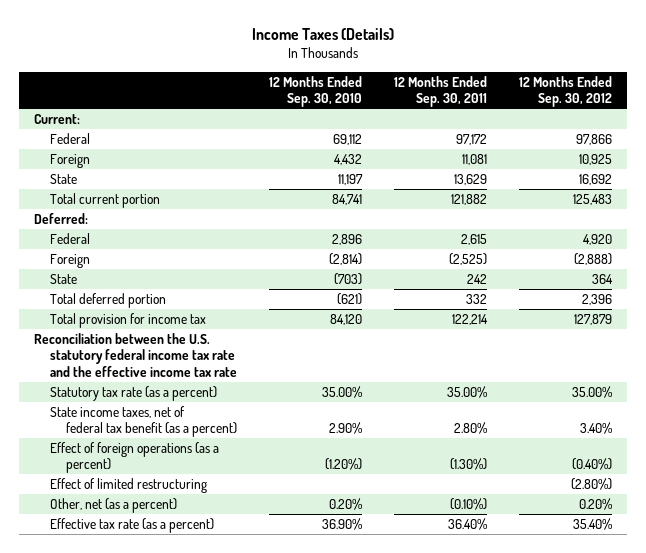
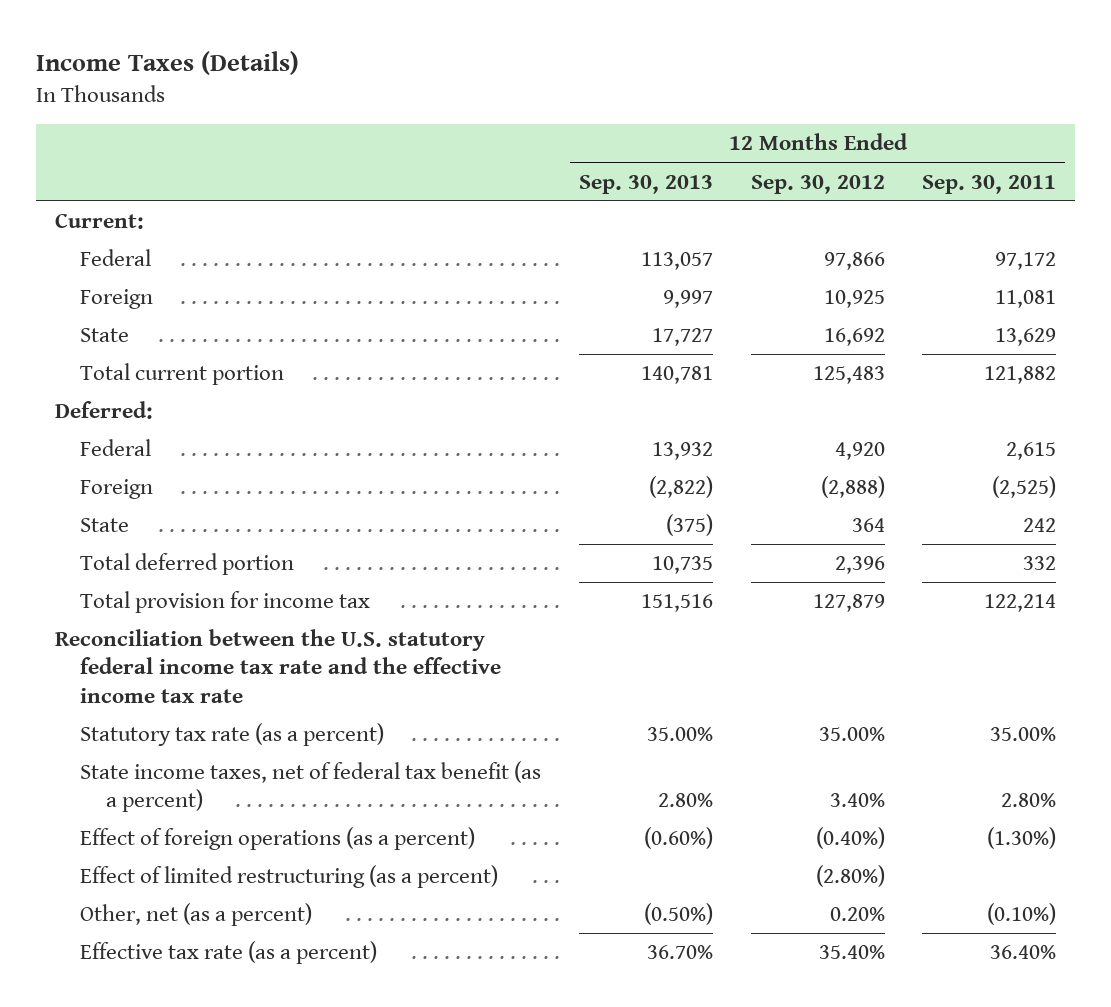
- | 12 Months Ended Sep. 30, 2010 | 12 Months Ended Sep. 30, 2011 | 12 Months Ended Sep. 30, 2012
+ | 12 Months Ended Sep. 30, 2013 | 12 Months Ended Sep. 30, 2012 | 12 Months Ended Sep. 30, 2011
- Effect of limited restructuring | | | (2.80%)
+ Effect of limited restructuring (as a percent) | | (2.80%) |

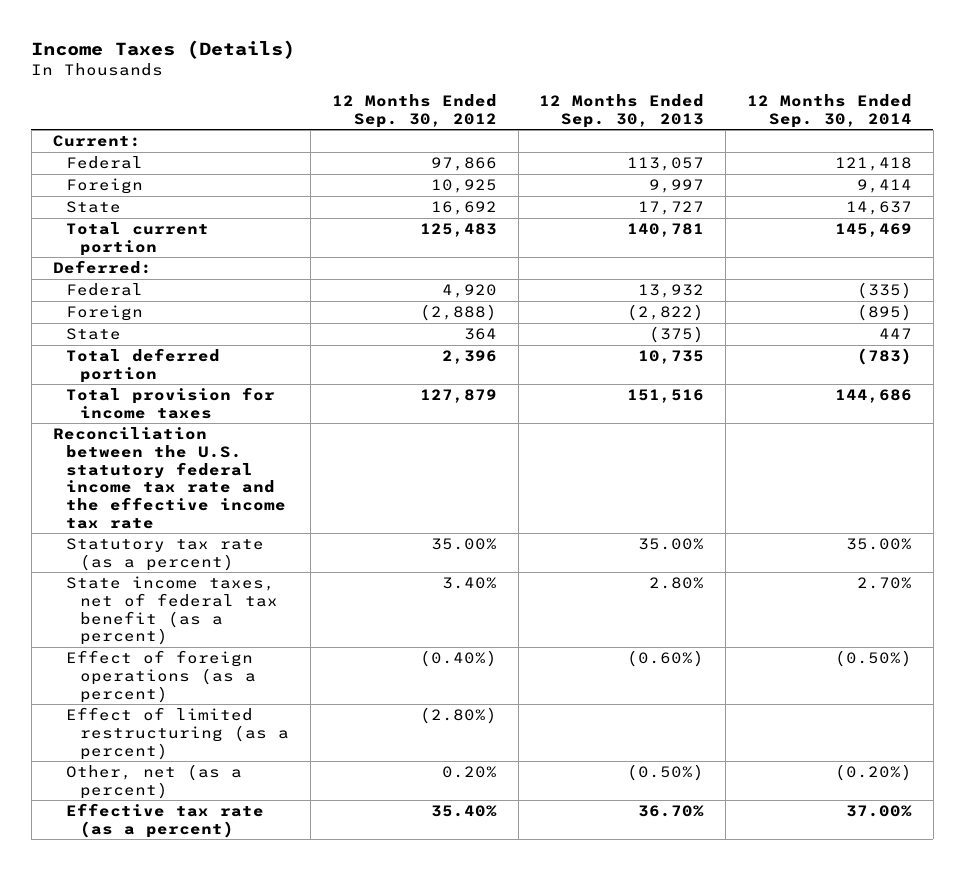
- | 12 Months Ended Sep. 30, 2013 | 12 Months Ended Sep. 30, 2012 | 12 Months Ended Sep. 30, 2011
+ | 12 Months Ended Sep. 30, 2012 | 12 Months Ended Sep. 30, 2013 | 12 Months Ended Sep. 30, 2014
- Total provision for income tax | 151,516 | 127,879 | 122,214
+ Total provision for income taxes | 127,879 | 151,516 | 144,686

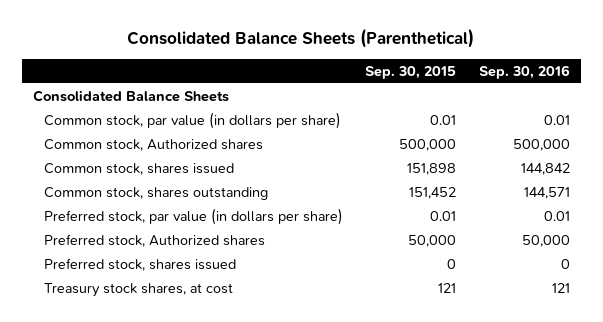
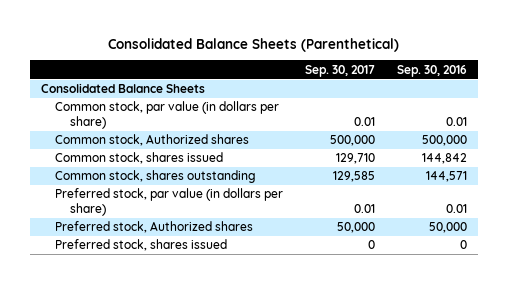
- | Sep. 30, 2015 | Sep. 30, 2016
+ | Sep. 30, 2017 | Sep. 30, 2016
- Treasury stock shares, at cost | 121 | 121

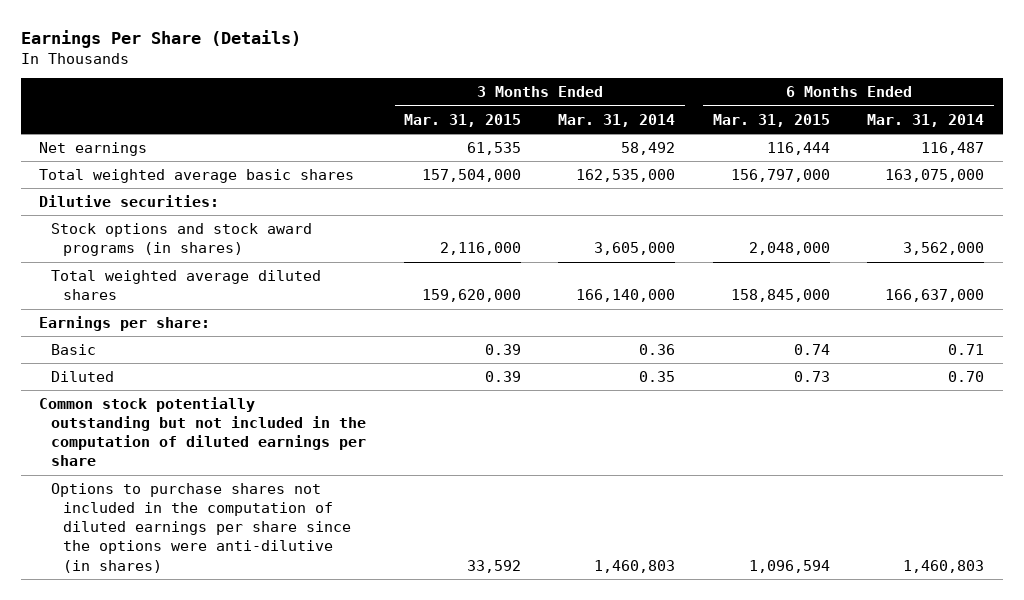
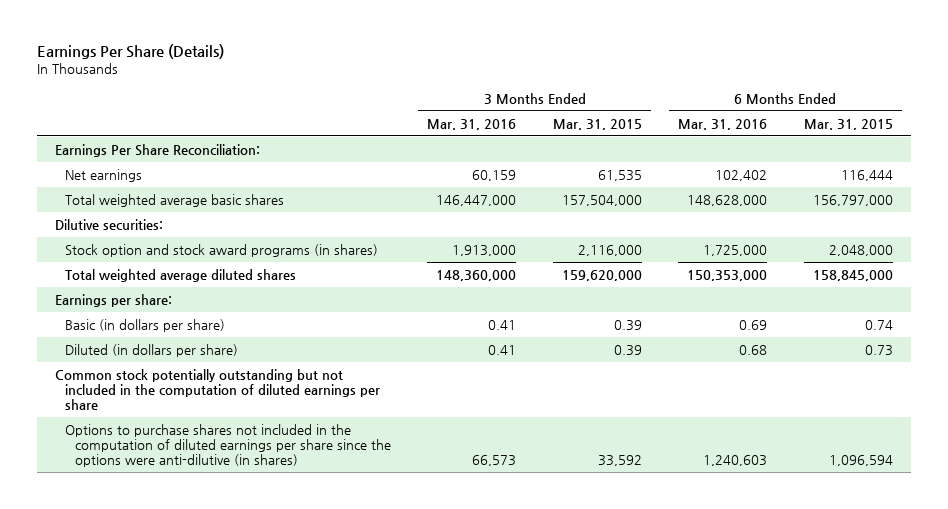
- | 3 Months Ended Mar. 31, 2015 | 3 Months Ended Mar. 31, 2014 | 6 Months Ended Mar. 31, 2015 | 6 Months Ended Mar. 31, 2014
+ | 3 Months Ended Mar. 31, 2016 | 3 Months Ended Mar. 31, 2015 | 6 Months Ended Mar. 31, 2016 | 6 Months Ended Mar. 31, 2015
+ Earnings Per Share Reconciliation:
- Stock options and stock award programs (in shares) | 2,116,000 | 3,605,000 | 2,048,000 | 3,562,000
+ Stock option and stock award programs (in shares) | 1,913,000 | 2,116,000 | 1,725,000 | 2,048,000
- Basic | 0.39 | 0.36 | 0.74 | 0.71
- Diluted | 0.39 | 0.35 | 0.73 | 0.70
+ Basic (in dollars per share) | 0.41 | 0.39 | 0.69 | 0.74
+ Diluted (in dollars per share) | 0.41 | 0.39 | 0.68 | 0.73

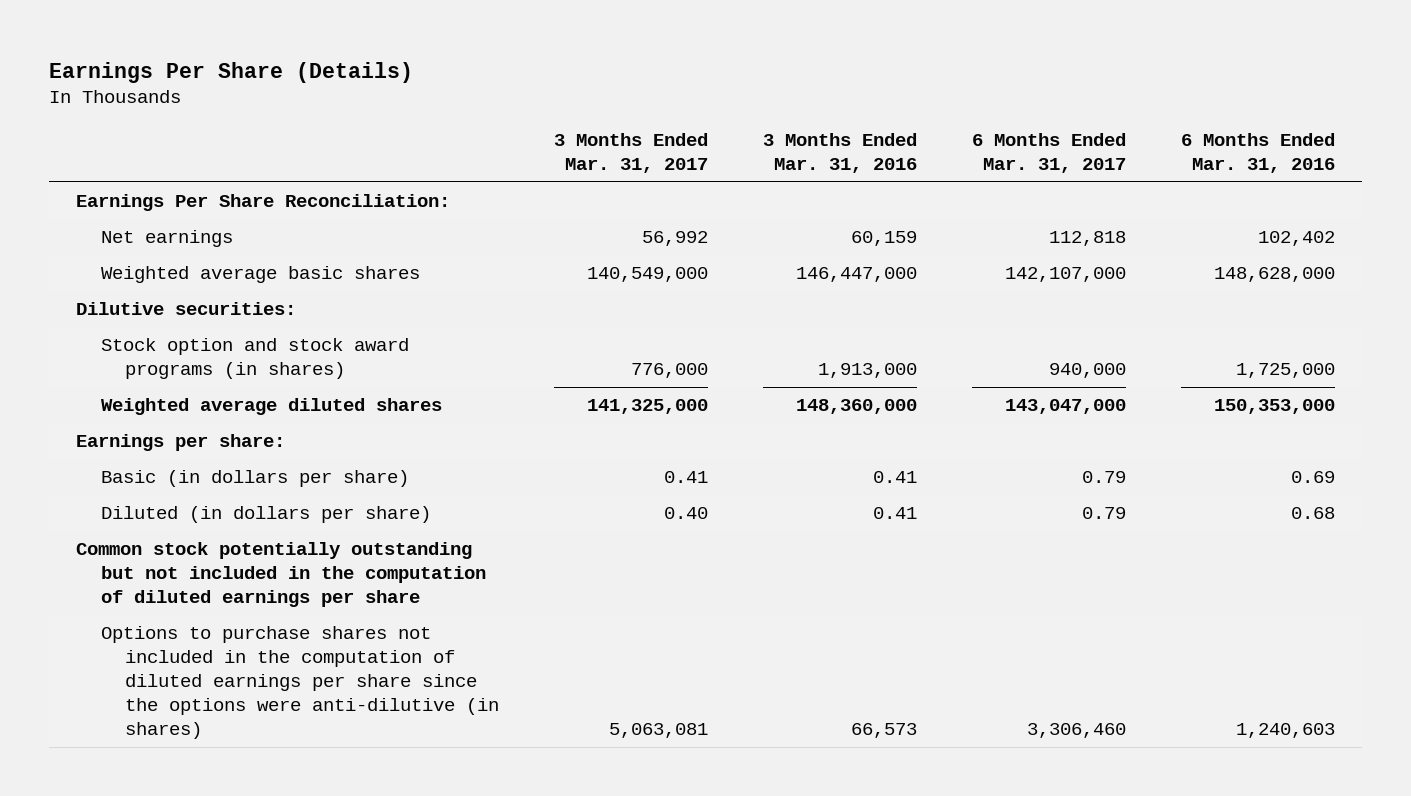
- | 3 Months Ended Mar. 31, 2016 | 3 Months Ended Mar. 31, 2015 | 6 Months Ended Mar. 31, 2016 | 6 Months Ended Mar. 31, 2015
+ | 3 Months Ended Mar. 31, 2017 | 3 Months Ended Mar. 31, 2016 | 6 Months Ended Mar. 31, 2017 | 6 Months Ended Mar. 31, 2016
- Total weighted average basic shares | 146,447,000 | 157,504,000 | 148,628,000 | 156,797,000
+ Weighted average basic shares | 140,549,000 | 146,447,000 | 142,107,000 | 148,628,000
- Total weighted average diluted shares | 148,360,000 | 159,620,000 | 150,353,000 | 158,845,000
+ Weighted average diluted shares | 141,325,000 | 148,360,000 | 143,047,000 | 150,353,000

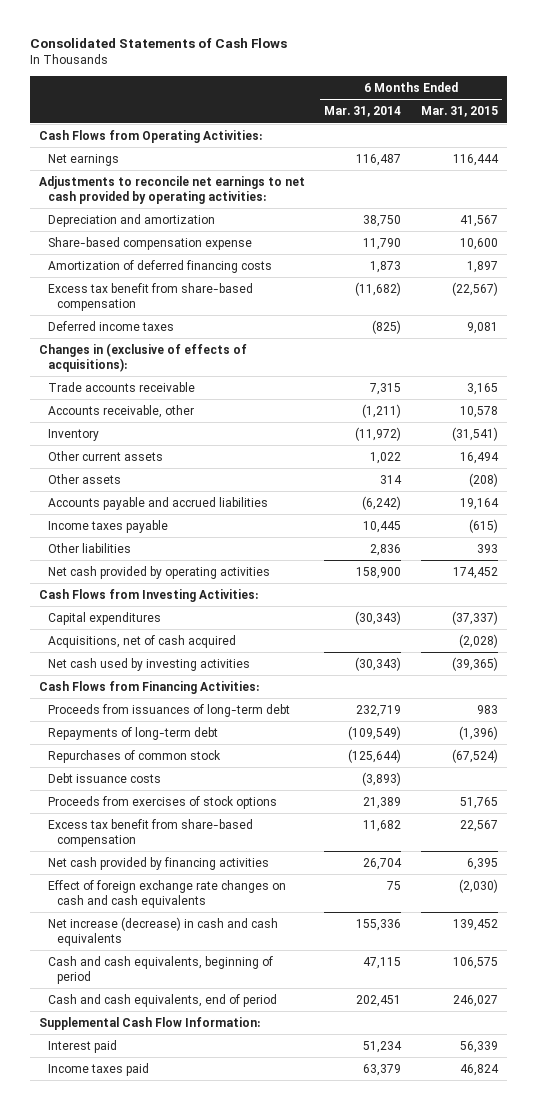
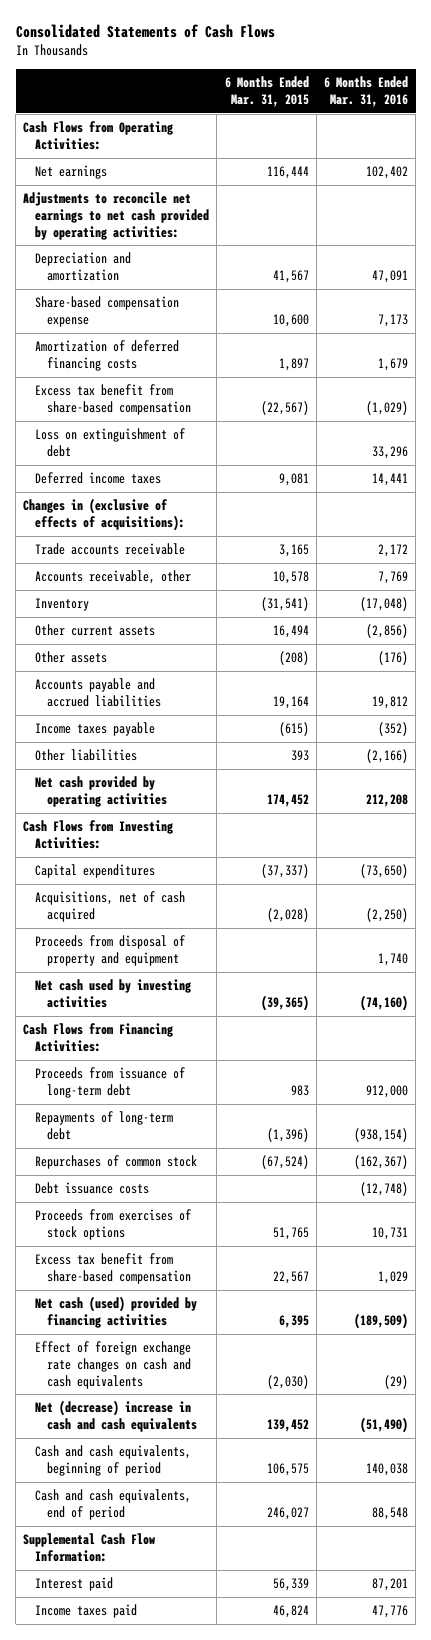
- | 6 Months Ended Mar. 31, 2014 | 6 Months Ended Mar. 31, 2015
+ | 6 Months Ended Mar. 31, 2015 | 6 Months Ended Mar. 31, 2016
+ Loss on extinguishment of debt | | 33,296
+ Proceeds from disposal of property and equipment | | 1,740
- Proceeds from issuances of long-term debt | 232,719 | 983
+ Proceeds from issuance of long-term debt | 983 | 912,000
- Net cash provided by financing activities | 26,704 | 6,395
+ Net cash (used) provided by financing activities | 6,395 | (189,509)
- Net increase (decrease) in cash and cash equivalents | 155,336 | 139,452
+ Net (decrease) increase in cash and cash equivalents | 139,452 | (51,490)

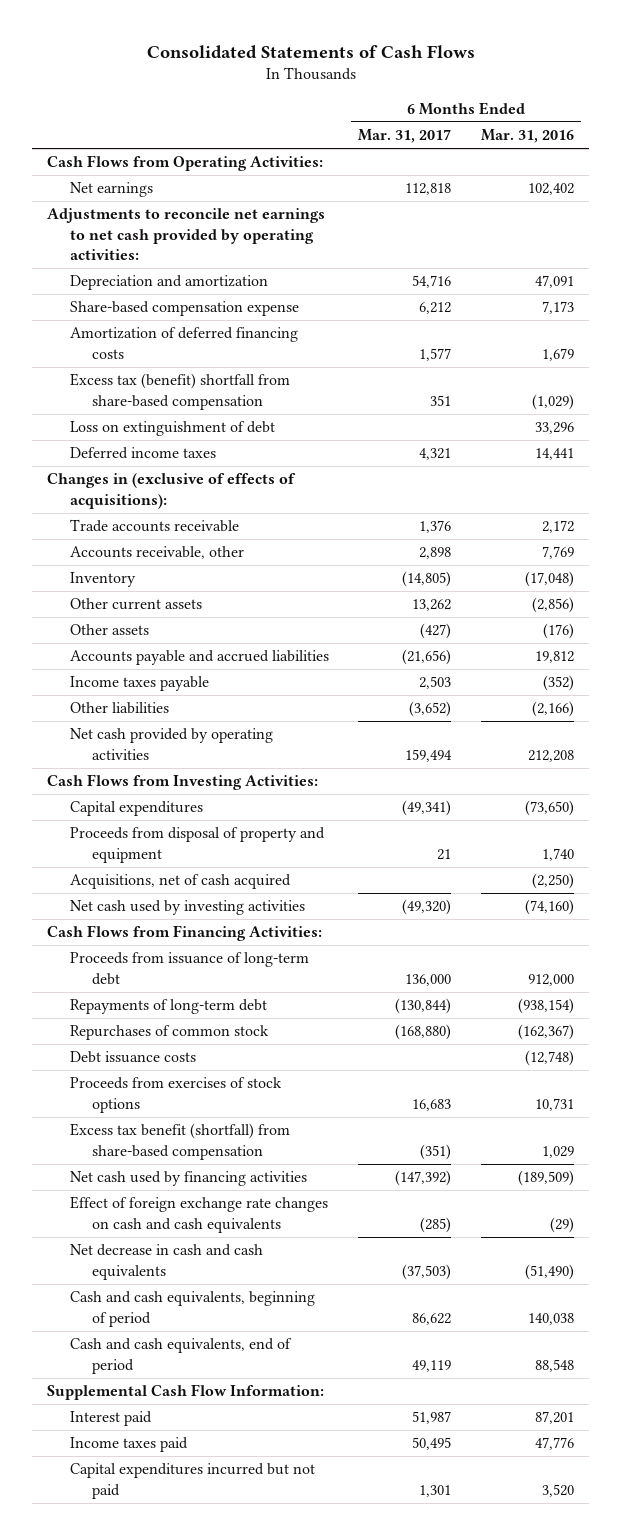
- | 6 Months Ended Mar. 31, 2015 | 6 Months Ended Mar. 31, 2016
+ | 6 Months Ended Mar. 31, 2017 | 6 Months Ended Mar. 31, 2016
- Excess tax benefit from share-based compensation | (22,567) | (1,029)
+ Excess tax (benefit) shortfall from share-based compensation | 351 | (1,029)
moved down: Acquisitions, net of cash acquired | | (2,250)
- Excess tax benefit from share-based compensation | 22,567 | 1,029
- Net cash (used) provided by financing activities | 6,395 | (189,509)
+ Excess tax benefit (shortfall) from share-based compensation | (351) | 1,029
+ Net cash used by financing activities | (147,392) | (189,509)
- Net (decrease) increase in cash and cash equivalents | 139,452 | (51,490)
+ Net decrease in cash and cash equivalents | (37,503) | (51,490)
+ Capital expenditures incurred but not paid | 1,301 | 3,520

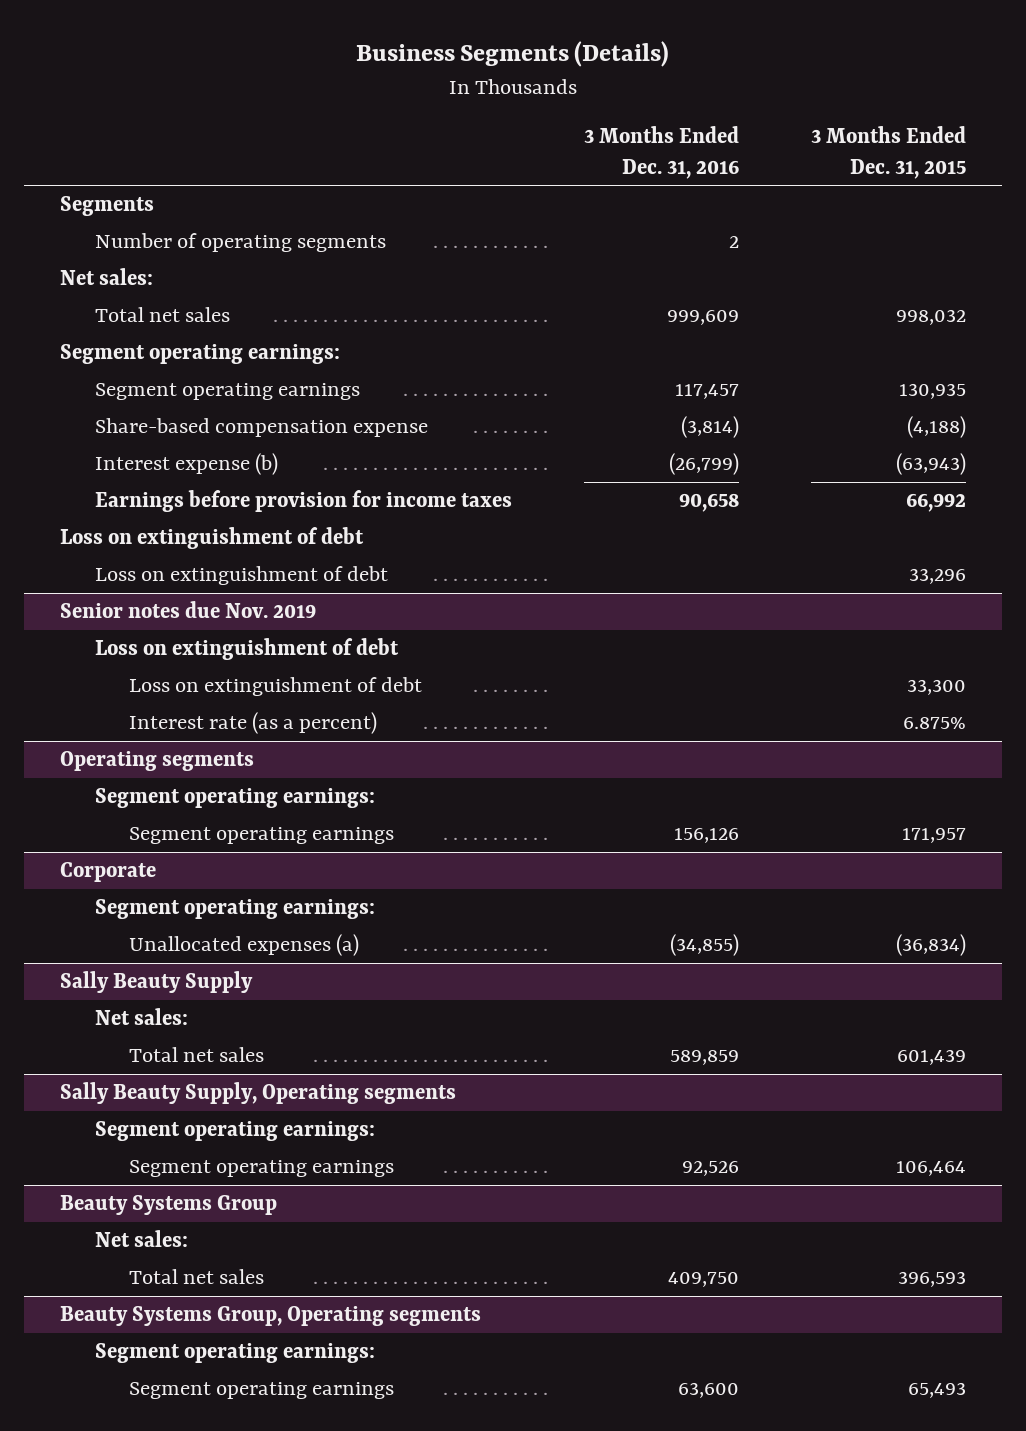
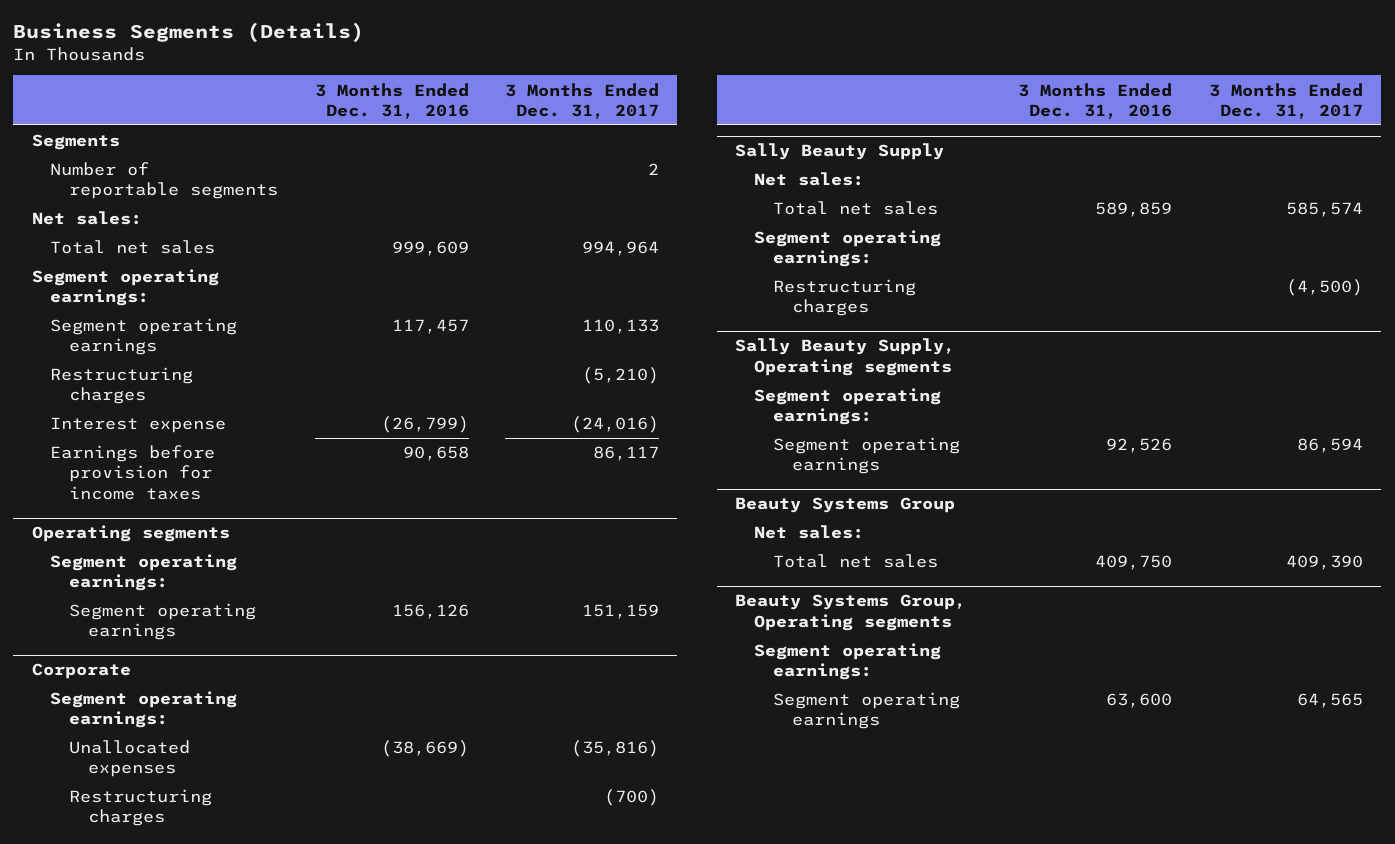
- | 3 Months Ended Dec. 31, 2016 | 3 Months Ended Dec. 31, 2015
+ | 3 Months Ended Dec. 31, 2016 | 3 Months Ended Dec. 31, 2017
- Number of operating segments | 2 |
+ Number of reportable segments | | 2
- Share-based compensation expense | (3,814) | (4,188)
- Interest expense (b) | (26,799) | (63,943)
+ Restructuring charges | | (5,210)
+ Interest expense | (26,799) | (24,016)
- Loss on extinguishment of debt
- Loss on extinguishment of debt | | 33,296
- Senior notes due Nov. 2019
- Loss on extinguishment of debt
- Loss on extinguishment of debt | | 33,300
- Interest rate (as a percent) | | 6.875%
@ Corporate
- Unallocated expenses (a) | (34,855) | (36,834)
+ Unallocated expenses | (38,669) | (35,816)
+ Restructuring charges | | (700)
@ Sally Beauty Supply
+ Segment operating earnings:
+ Restructuring charges | | (4,500)

